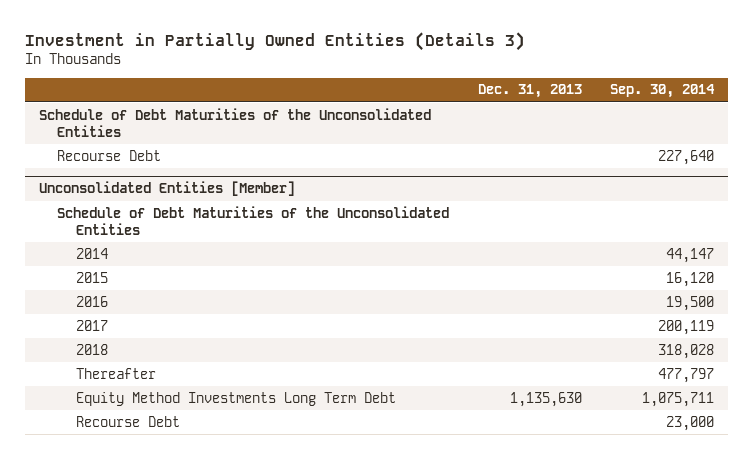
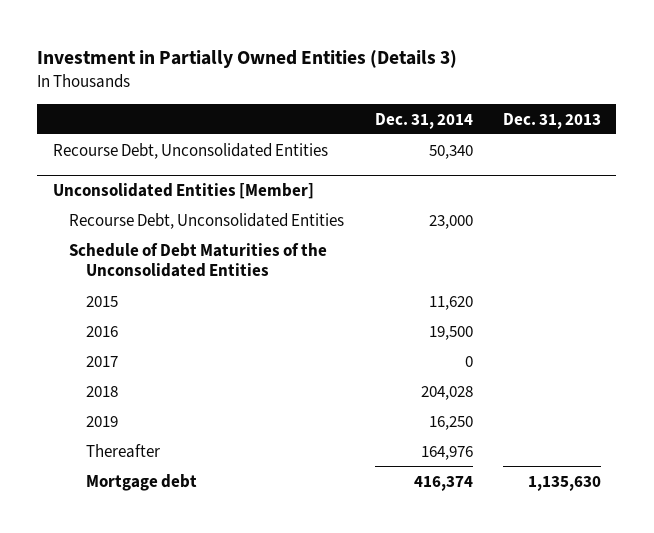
- | Dec. 31, 2013 | Sep. 30, 2014
+ | Dec. 31, 2014 | Dec. 31, 2013
- Schedule of Debt Maturities of the Unconsolidated Entities
- Recourse Debt | | 227,640
+ Recourse Debt, Unconsolidated Entities | 50,340 |
@ Unconsolidated Entities [Member]
+ Recourse Debt, Unconsolidated Entities | 23,000 |
- 2014 | | 44,147
+ 2019 | 16,250 |
- Equity Method Investments Long Term Debt | 1,135,630 | 1,075,711
- Recourse Debt | | 23,000
+ Mortgage debt | 416,374 | 1,135,630

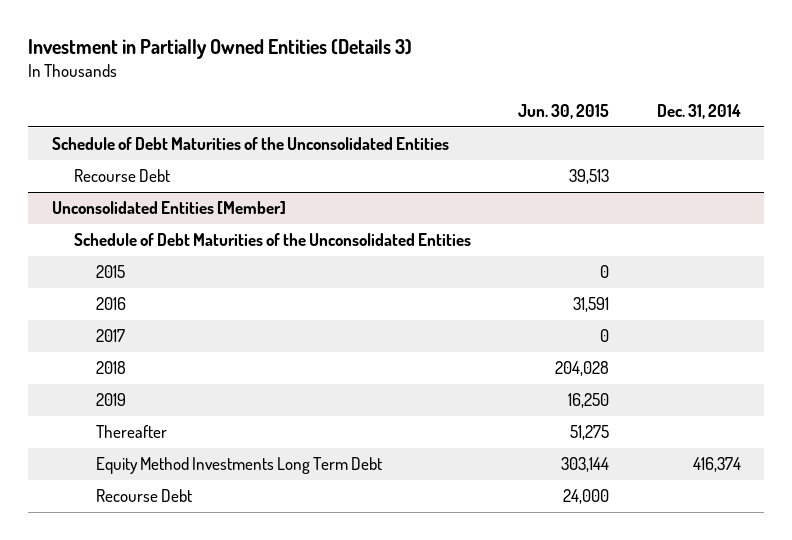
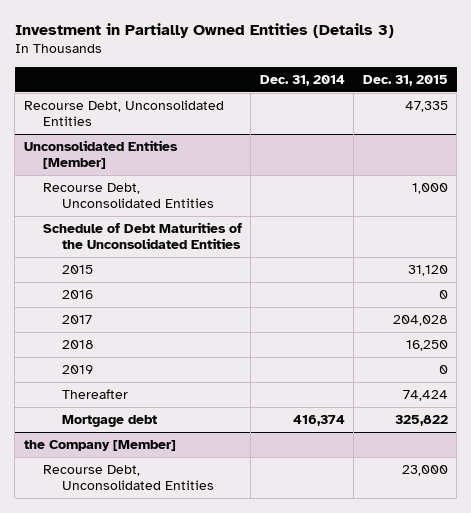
- | Jun. 30, 2015 | Dec. 31, 2014
+ | Dec. 31, 2014 | Dec. 31, 2015
- Schedule of Debt Maturities of the Unconsolidated Entities
- Recourse Debt | 39,513 |
+ Recourse Debt, Unconsolidated Entities | | 47,335
@ Unconsolidated Entities [Member]
+ Recourse Debt, Unconsolidated Entities | | 1,000
- Equity Method Investments Long Term Debt | 303,144 | 416,374
- Recourse Debt | 24,000 |
+ Mortgage debt | 416,374 | 325,822
+ the Company [Member]
+ Recourse Debt, Unconsolidated Entities | | 23,000

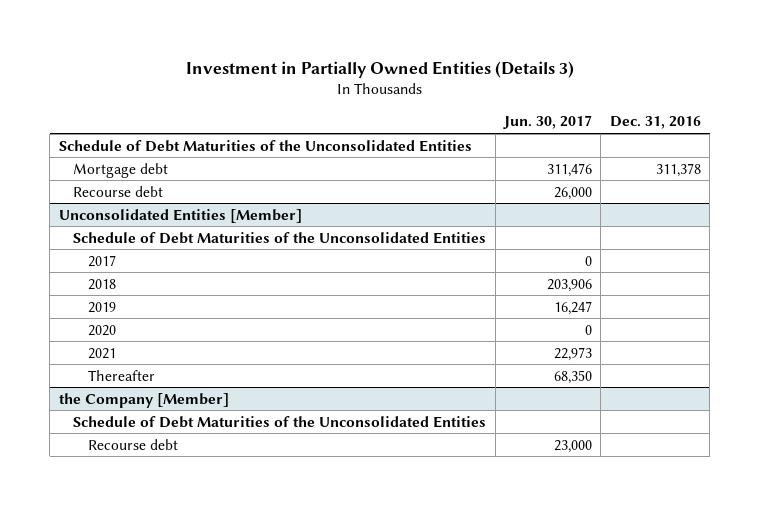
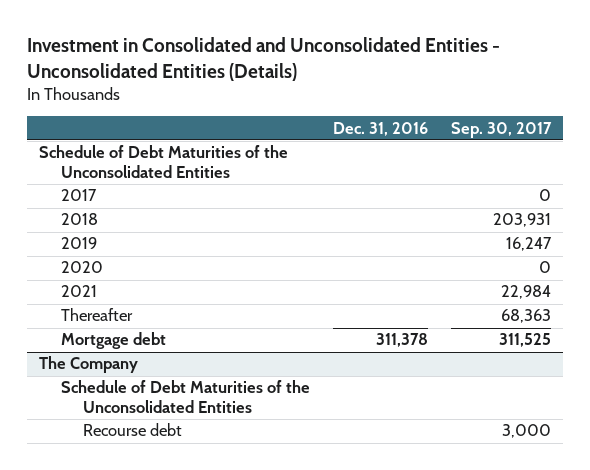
- Investment in Partially Owned Entities (Details 3)
+ Investment in Consolidated and Unconsolidated Entities - Unconsolidated Entities (Details)
- | Jun. 30, 2017 | Dec. 31, 2016
+ | Dec. 31, 2016 | Sep. 30, 2017
+ 2017 | | 0
+ 2018 | | 203,931
+ 2019 | | 16,247
+ 2020 | | 0
+ 2021 | | 22,984
+ Thereafter | | 68,363
- Recourse debt | 26,000 |
- Unconsolidated Entities [Member]
- Schedule of Debt Maturities of the Unconsolidated Entities
- 2017 | 0 |
- 2018 | 203,906 |
- 2019 | 16,247 |
- 2020 | 0 |
- 2021 | 22,973 |
- Thereafter | 68,350 |
- the Company [Member]
+ The Company

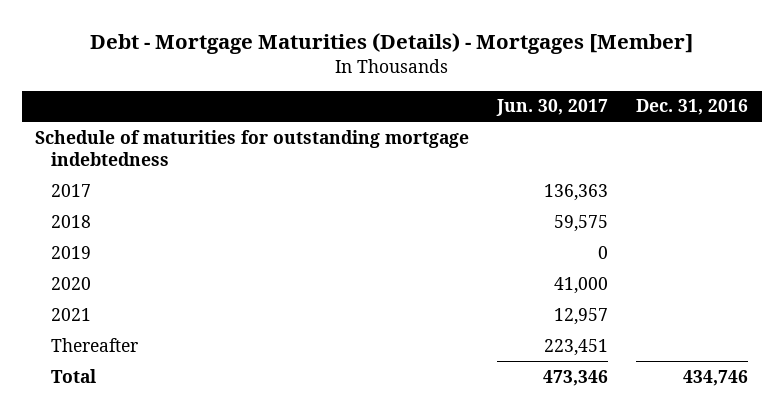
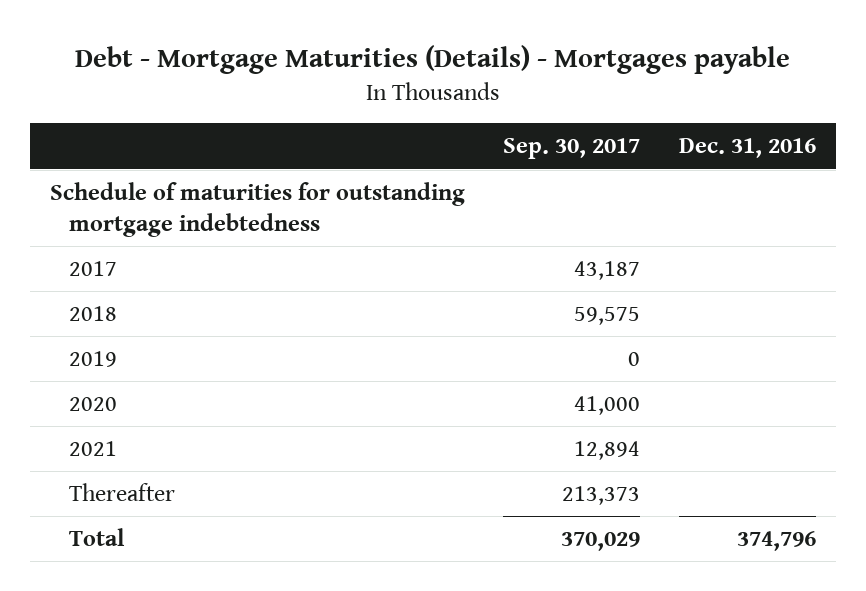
- Debt - Mortgage Maturities (Details) - Mortgages [Member]
+ Debt - Mortgage Maturities (Details) - Mortgages payable
- | Jun. 30, 2017 | Dec. 31, 2016
+ | Sep. 30, 2017 | Dec. 31, 2016
- Total | 473,346 | 434,746
+ Total | 370,029 | 374,796

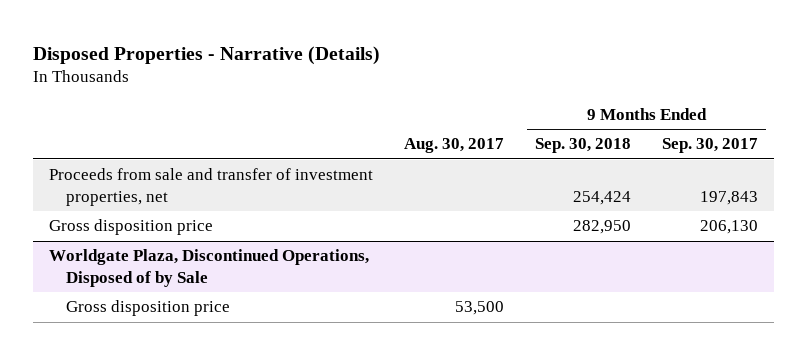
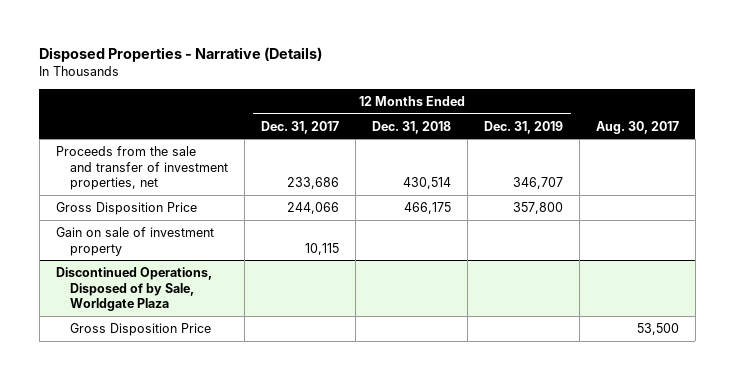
- | Aug. 30, 2017 | 9 Months Ended Sep. 30, 2018 | 9 Months Ended Sep. 30, 2017
+ | 12 Months Ended Dec. 31, 2017 | 12 Months Ended Dec. 31, 2018 | 12 Months Ended Dec. 31, 2019 | Aug. 30, 2017
- Proceeds from sale and transfer of investment properties, net | | 254,424 | 197,843
- Gross disposition price | | 282,950 | 206,130
- Worldgate Plaza, Discontinued Operations, Disposed of by Sale
- Gross disposition price | 53,500 | |
+ Proceeds from the sale and transfer of investment properties, net | 233,686 | 430,514 | 346,707 |
+ Gross Disposition Price | 244,066 | 466,175 | 357,800 |
+ Gain on sale of investment property | 10,115 | | |
+ Discontinued Operations, Disposed of by Sale, Worldgate Plaza
+ Gross Disposition Price | | | | 53,500

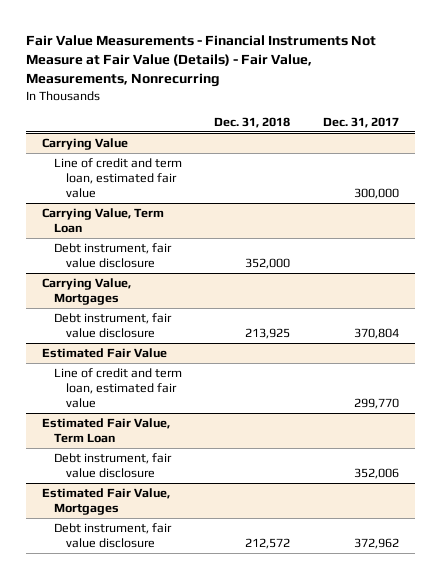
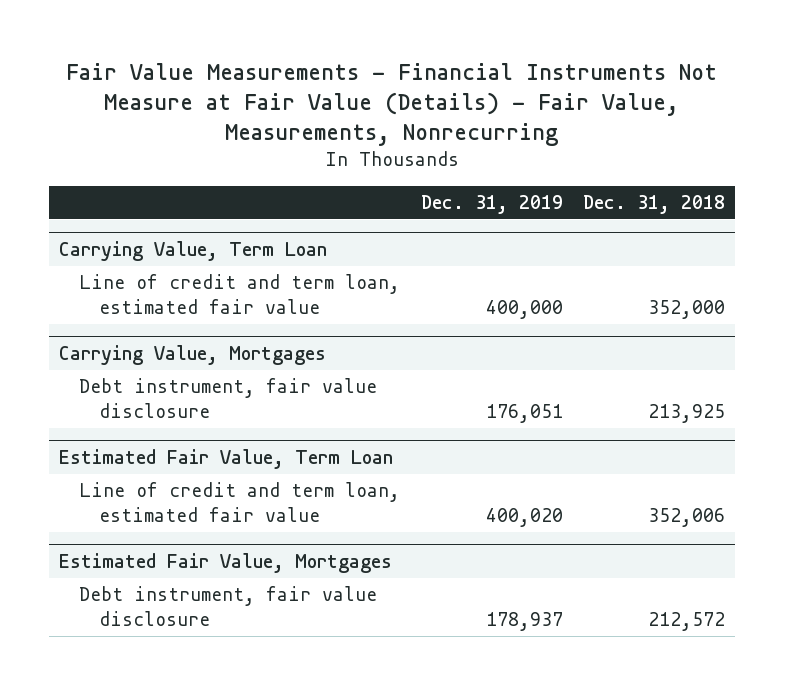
- | Dec. 31, 2018 | Dec. 31, 2017
+ | Dec. 31, 2019 | Dec. 31, 2018
- Carrying Value
- Line of credit and term loan, estimated fair value | | 300,000
@ Carrying Value, Term Loan
- Debt instrument, fair value disclosure | 352,000 |
+ Line of credit and term loan, estimated fair value | 400,000 | 352,000
- Estimated Fair Value
- Line of credit and term loan, estimated fair value | | 299,770
@ Estimated Fair Value, Term Loan
- Debt instrument, fair value disclosure | | 352,006
+ Line of credit and term loan, estimated fair value | 400,020 | 352,006

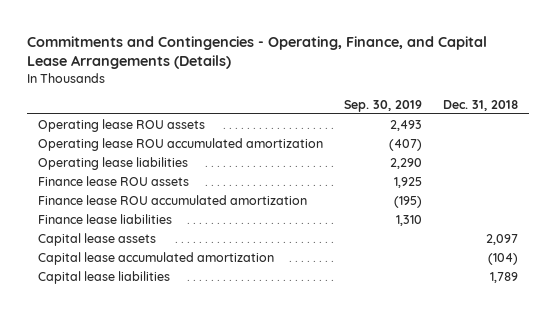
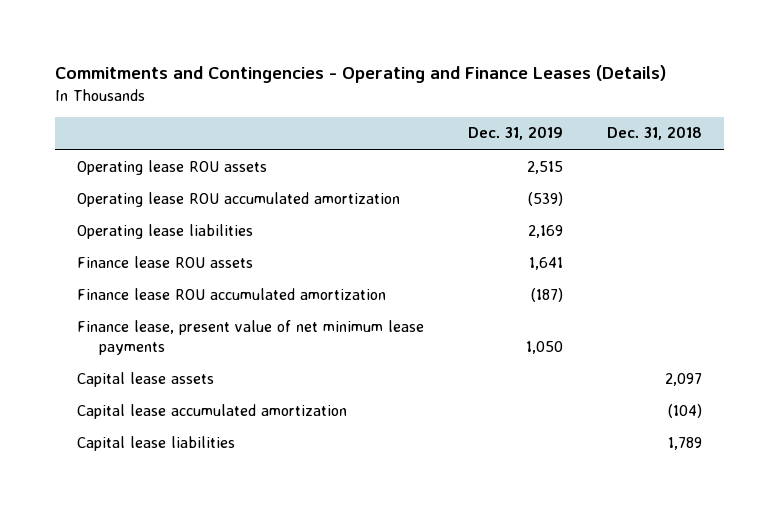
- Commitments and Contingencies - Operating, Finance, and Capital Lease Arrangements (Details)
+ Commitments and Contingencies - Operating and Finance Leases (Details)
- | Sep. 30, 2019 | Dec. 31, 2018
+ | Dec. 31, 2019 | Dec. 31, 2018
- Finance lease liabilities | 1,310 |
+ Finance lease, present value of net minimum lease payments | 1,050 |

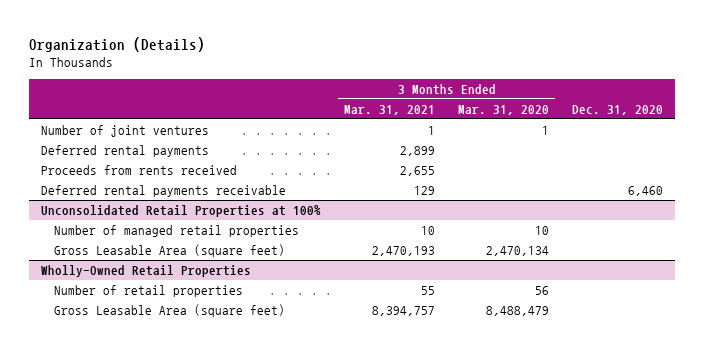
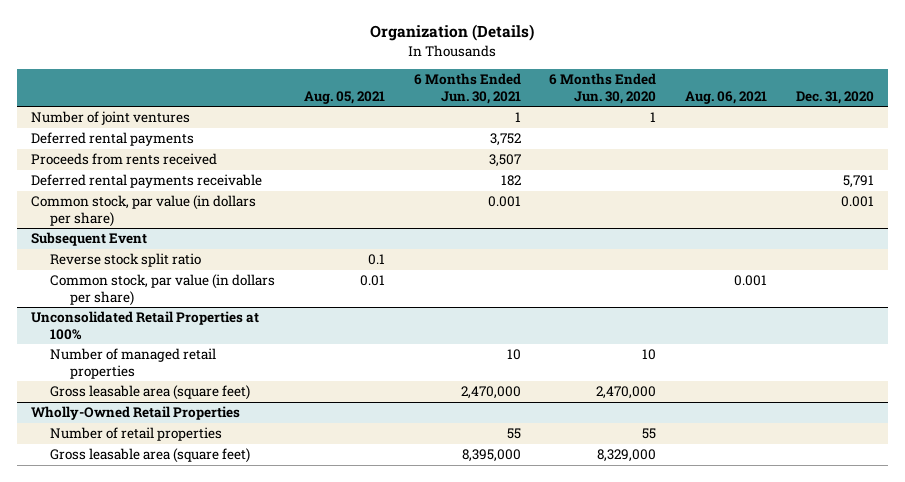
- | 3 Months Ended Mar. 31, 2021 | 3 Months Ended Mar. 31, 2020 | Dec. 31, 2020
+ | Aug. 05, 2021 | 6 Months Ended Jun. 30, 2021 | 6 Months Ended Jun. 30, 2020 | Aug. 06, 2021 | Dec. 31, 2020
- Deferred rental payments receivable | 129 | | 6,460
+ Deferred rental payments receivable | | 182 | | | 5,791
+ Common stock, par value (in dollars per share) | | 0.001 | | | 0.001
+ Subsequent Event
+ Reverse stock split ratio | 0.1 | | | |
+ Common stock, par value (in dollars per share) | 0.01 | | | 0.001 |
@ Unconsolidated Retail Properties at 100%
- Gross Leasable Area (square feet) | 2,470,193 | 2,470,134 |
+ Gross leasable area (square feet) | | 2,470,000 | 2,470,000 | |
@ Wholly-Owned Retail Properties
- Gross Leasable Area (square feet) | 8,394,757 | 8,488,479 |
+ Gross leasable area (square feet) | | 8,395,000 | 8,329,000 | |

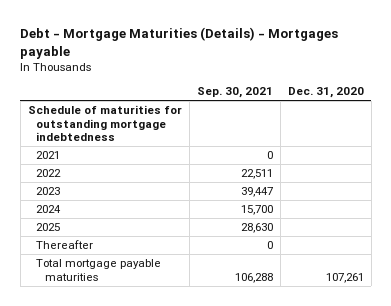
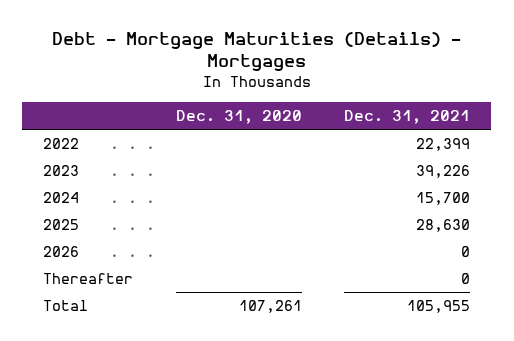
- Debt - Mortgage Maturities (Details) - Mortgages payable
+ Debt - Mortgage Maturities (Details) - Mortgages
- | Sep. 30, 2021 | Dec. 31, 2020
+ | Dec. 31, 2020 | Dec. 31, 2021
- Schedule of maturities for outstanding mortgage indebtedness
- 2021 | 0 |
+ 2026 | | 0
- Total mortgage payable maturities | 106,288 | 107,261
+ Total | 107,261 | 105,955

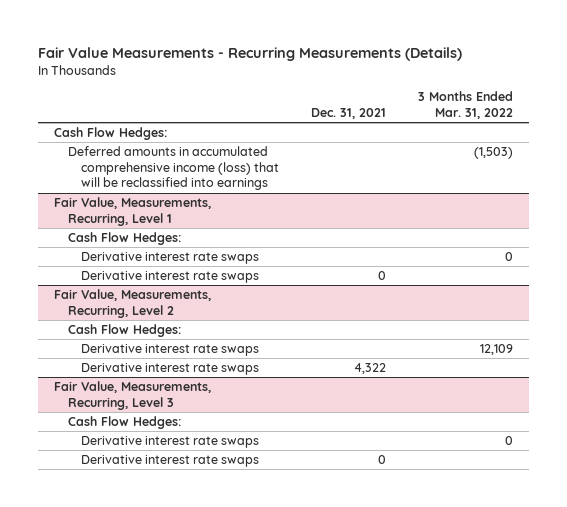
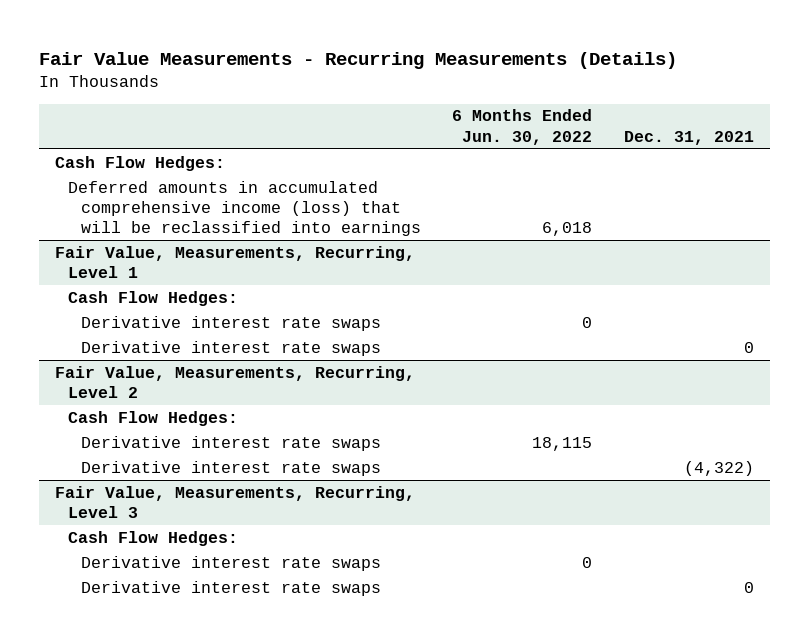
- | Dec. 31, 2021 | 3 Months Ended Mar. 31, 2022
+ | 6 Months Ended Jun. 30, 2022 | Dec. 31, 2021
@ Fair Value, Measurements, Recurring, Level 2
- Derivative interest rate swaps | 4,322 |
+ Derivative interest rate swaps | | (4,322)

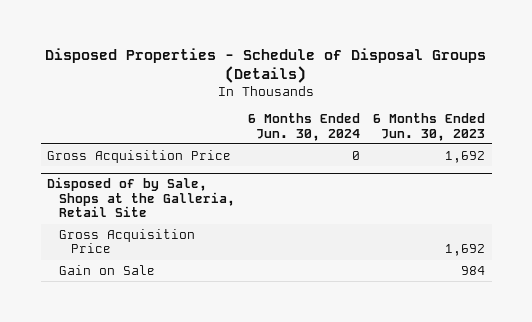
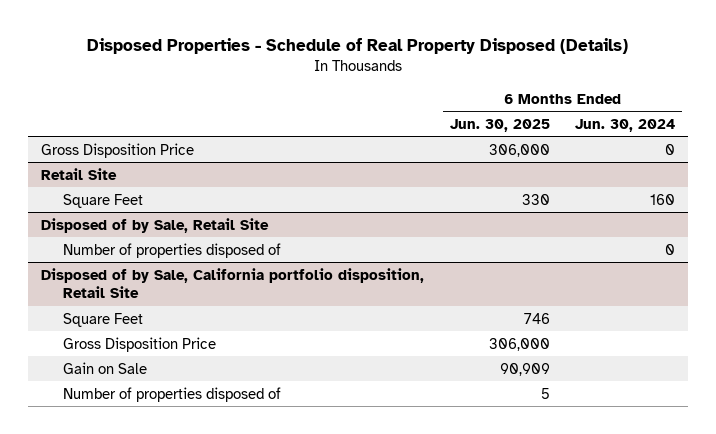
- Disposed Properties - Schedule of Disposal Groups (Details)
+ Disposed Properties - Schedule of Real Property Disposed (Details)
- | 6 Months Ended Jun. 30, 2024 | 6 Months Ended Jun. 30, 2023
+ | 6 Months Ended Jun. 30, 2025 | 6 Months Ended Jun. 30, 2024
- Gross Acquisition Price | 0 | 1,692
- Disposed of by Sale, Shops at the Galleria, Retail Site
- Gross Acquisition Price | | 1,692
- Gain on Sale | | 984
+ Gross Disposition Price | 306,000 | 0
+ Retail Site
+ Square Feet | 330 | 160
+ Disposed of by Sale, Retail Site
+ Number of properties disposed of | | 0
+ Disposed of by Sale, California portfolio disposition, Retail Site
+ Square Feet | 746 |
+ Gross Disposition Price | 306,000 |
+ Gain on Sale | 90,909 |
+ Number of properties disposed of | 5 |

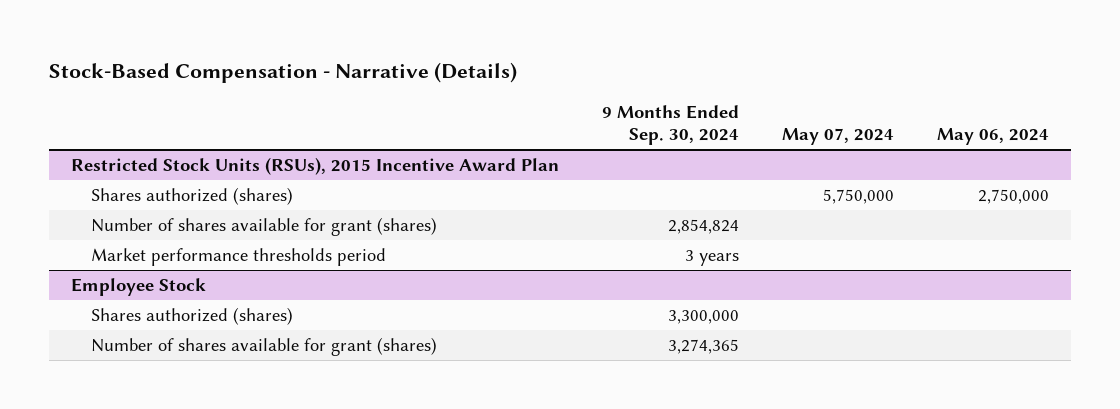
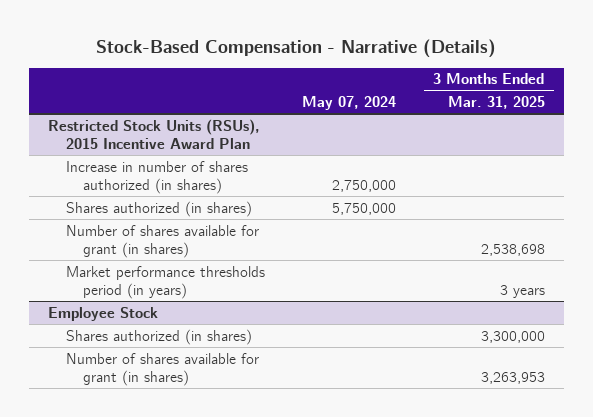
- | 9 Months Ended Sep. 30, 2024 | May 07, 2024 | May 06, 2024
+ | May 07, 2024 | 3 Months Ended Mar. 31, 2025
@ Restricted Stock Units (RSUs), 2015 Incentive Award Plan
- Shares authorized (shares) | | 5,750,000 | 2,750,000
- Number of shares available for grant (shares) | 2,854,824 | |
- Market performance thresholds period | 3 years | |
+ Increase in number of shares authorized (in shares) | 2,750,000 |
+ Shares authorized (in shares) | 5,750,000 |
+ Number of shares available for grant (in shares) | | 2,538,698
+ Market performance thresholds period (in years) | | 3 years
@ Employee Stock
- Shares authorized (shares) | 3,300,000 | |
- Number of shares available for grant (shares) | 3,274,365 | |
+ Shares authorized (in shares) | | 3,300,000
+ Number of shares available for grant (in shares) | | 3,263,953

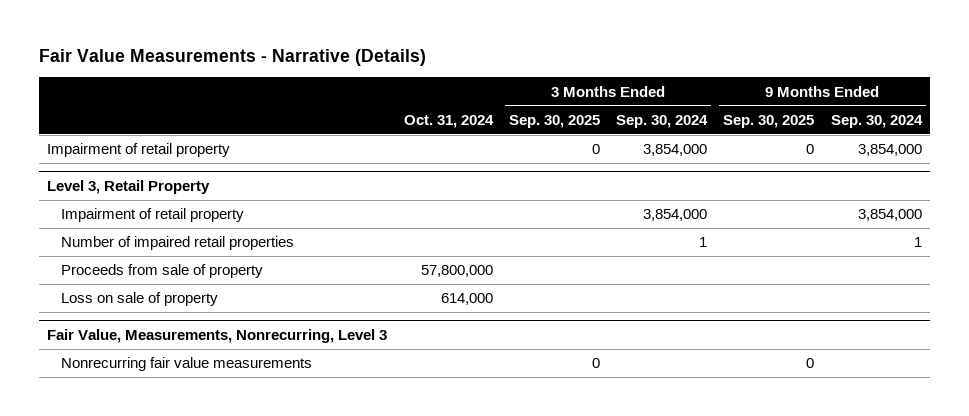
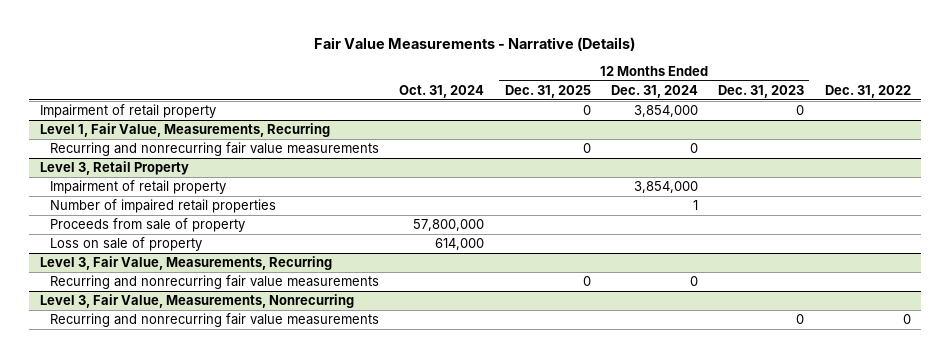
- | Oct. 31, 2024 | 3 Months Ended Sep. 30, 2025 | 3 Months Ended Sep. 30, 2024 | 9 Months Ended Sep. 30, 2025 | 9 Months Ended Sep. 30, 2024
+ | Oct. 31, 2024 | 12 Months Ended Dec. 31, 2025 | 12 Months Ended Dec. 31, 2024 | 12 Months Ended Dec. 31, 2023 | Dec. 31, 2022
+ Level 1, Fair Value, Measurements, Recurring
+ Recurring and nonrecurring fair value measurements | | 0 | 0 | |
- Fair Value, Measurements, Nonrecurring, Level 3
- Nonrecurring fair value measurements | | 0 | | 0 |
+ Level 3, Fair Value, Measurements, Recurring
+ Recurring and nonrecurring fair value measurements | | 0 | 0 | |
+ Level 3, Fair Value, Measurements, Nonrecurring
+ Recurring and nonrecurring fair value measurements | | | | 0 | 0

